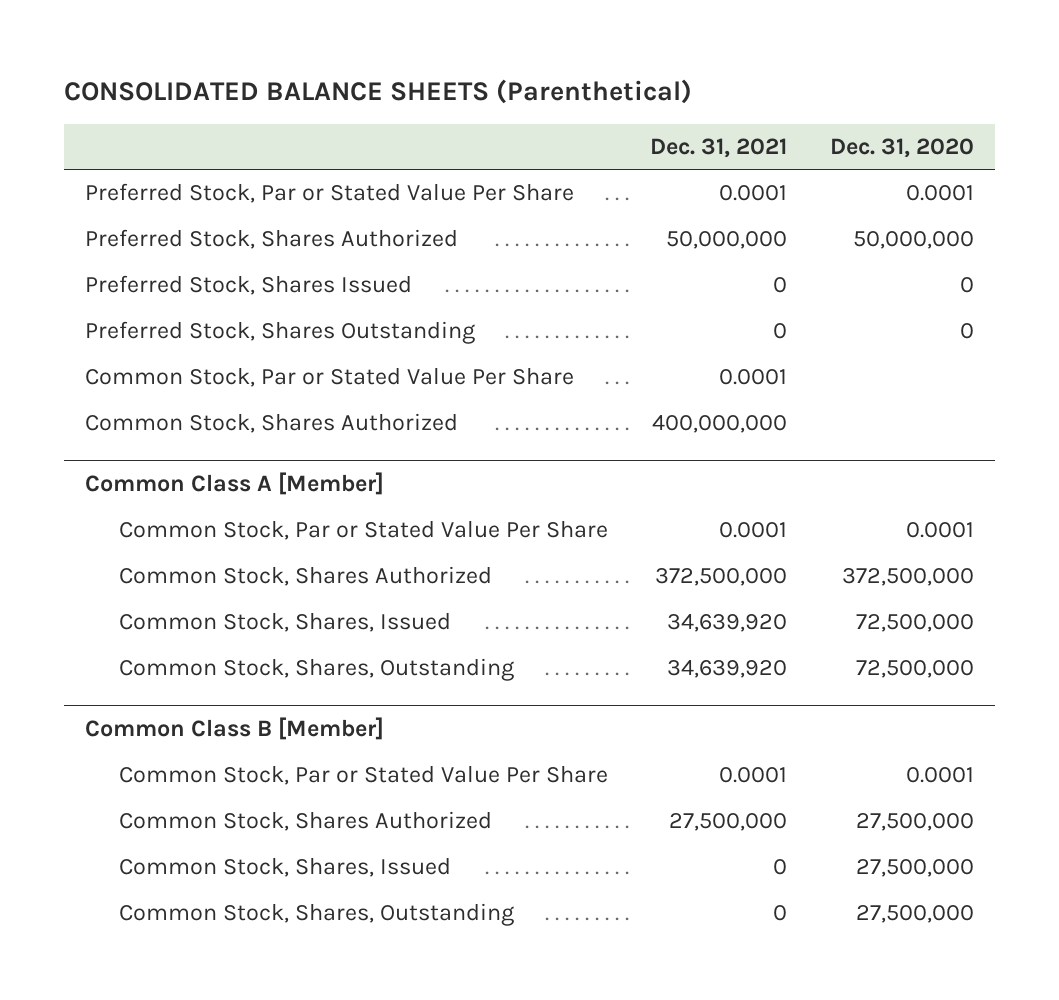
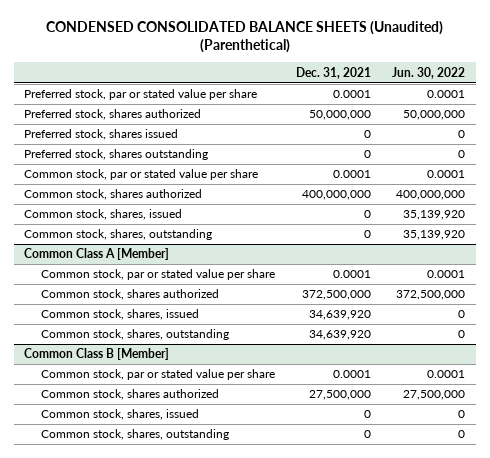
- CONSOLIDATED BALANCE SHEETS (Parenthetical)
+ CONDENSED CONSOLIDATED BALANCE SHEETS (Unaudited) (Parenthetical)
- | Dec. 31, 2021 | Dec. 31, 2020
+ | Dec. 31, 2021 | Jun. 30, 2022
- Preferred Stock, Par or Stated Value Per Share | 0.0001 | 0.0001
- Preferred Stock, Shares Authorized | 50,000,000 | 50,000,000
- Preferred Stock, Shares Issued | 0 | 0
- Preferred Stock, Shares Outstanding | 0 | 0
- Common Stock, Par or Stated Value Per Share | 0.0001 |
- Common Stock, Shares Authorized | 400,000,000 |
+ Preferred stock, par or stated value per share | 0.0001 | 0.0001
+ Preferred stock, shares authorized | 50,000,000 | 50,000,000
+ Preferred stock, shares issued | 0 | 0
+ Preferred stock, shares outstanding | 0 | 0
+ Common stock, par or stated value per share | 0.0001 | 0.0001
+ Common stock, shares authorized | 400,000,000 | 400,000,000
+ Common stock, shares, issued | 0 | 35,139,920
+ Common stock, shares, outstanding | 0 | 35,139,920
@ Common Class A [Member]
- Common Stock, Par or Stated Value Per Share | 0.0001 | 0.0001
- Common Stock, Shares Authorized | 372,500,000 | 372,500,000
- Common Stock, Shares, Issued | 34,639,920 | 72,500,000
- Common Stock, Shares, Outstanding | 34,639,920 | 72,500,000
+ Common stock, par or stated value per share | 0.0001 | 0.0001
+ Common stock, shares authorized | 372,500,000 | 372,500,000
+ Common stock, shares, issued | 34,639,920 | 0
+ Common stock, shares, outstanding | 34,639,920 | 0
@ Common Class B [Member]
- Common Stock, Par or Stated Value Per Share | 0.0001 | 0.0001
- Common Stock, Shares Authorized | 27,500,000 | 27,500,000
- Common Stock, Shares, Issued | 0 | 27,500,000
- Common Stock, Shares, Outstanding | 0 | 27,500,000
+ Common stock, par or stated value per share | 0.0001 | 0.0001
+ Common stock, shares authorized | 27,500,000 | 27,500,000
+ Common stock, shares, issued | 0 | 0
+ Common stock, shares, outstanding | 0 | 0

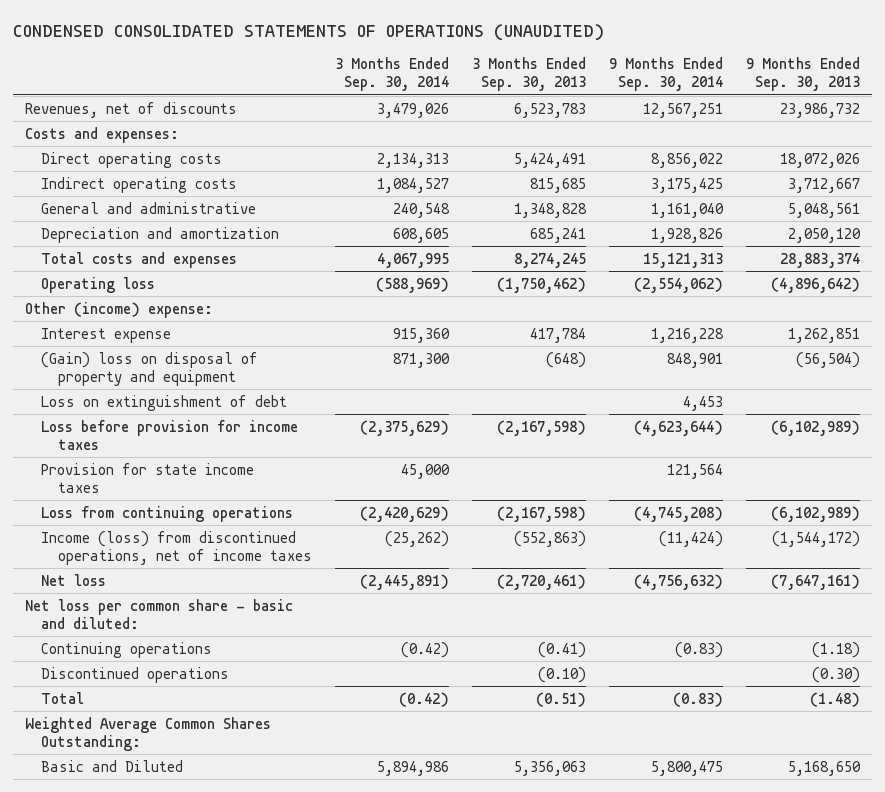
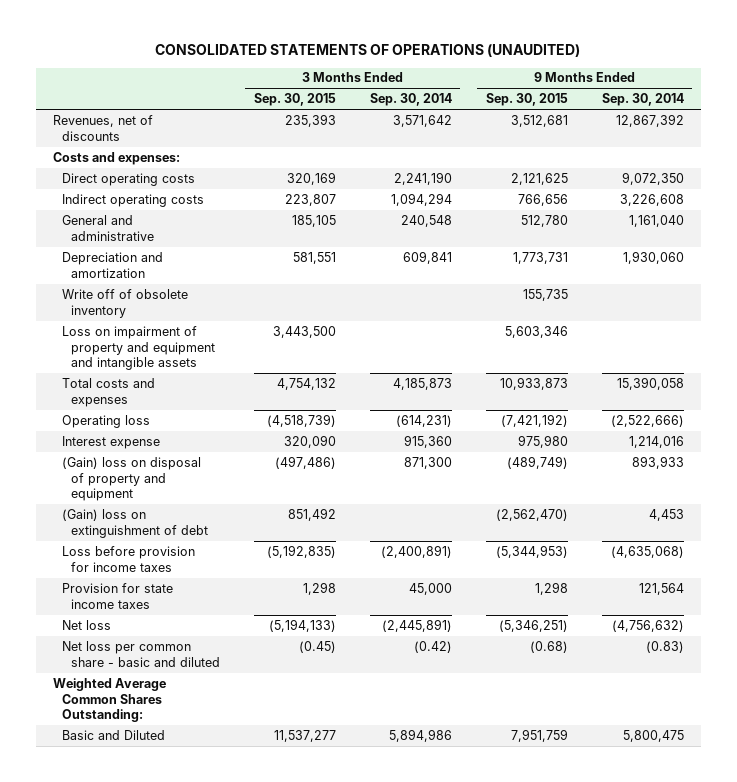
- CONDENSED CONSOLIDATED STATEMENTS OF OPERATIONS (UNAUDITED)
+ CONSOLIDATED STATEMENTS OF OPERATIONS (UNAUDITED)
- | 3 Months Ended Sep. 30, 2014 | 3 Months Ended Sep. 30, 2013 | 9 Months Ended Sep. 30, 2014 | 9 Months Ended Sep. 30, 2013
+ | 3 Months Ended Sep. 30, 2015 | 3 Months Ended Sep. 30, 2014 | 9 Months Ended Sep. 30, 2015 | 9 Months Ended Sep. 30, 2014
- Revenues, net of discounts | 3,479,026 | 6,523,783 | 12,567,251 | 23,986,732
+ Revenues, net of discounts | 235,393 | 3,571,642 | 3,512,681 | 12,867,392
- Direct operating costs | 2,134,313 | 5,424,491 | 8,856,022 | 18,072,026
- Indirect operating costs | 1,084,527 | 815,685 | 3,175,425 | 3,712,667
+ Direct operating costs | 320,169 | 2,241,190 | 2,121,625 | 9,072,350
+ Indirect operating costs | 223,807 | 1,094,294 | 766,656 | 3,226,608
- Depreciation and amortization | 608,605 | 685,241 | 1,928,826 | 2,050,120
- Total costs and expenses | 4,067,995 | 8,274,245 | 15,121,313 | 28,883,374
- Operating loss | (588,969) | (1,750,462) | (2,554,062) | (4,896,642)
- Other (income) expense:
- Interest expense | 915,360 | 417,784 | 1,216,228 | 1,262,851
- (Gain) loss on disposal of property and equipment | 871,300 | (648) | 848,901 | (56,504)
- Loss on extinguishment of debt | | | 4,453 |
- Loss before provision for income taxes | (2,375,629) | (2,167,598) | (4,623,644) | (6,102,989)
+ Depreciation and amortization | 581,551 | 609,841 | 1,773,731 | 1,930,060
+ Write off of obsolete inventory | | | 155,735 |
+ Loss on impairment of property and equipment and intangible assets | 3,443,500 | | 5,603,346 |
+ Total costs and expenses | 4,754,132 | 4,185,873 | 10,933,873 | 15,390,058
+ Operating loss | (4,518,739) | (614,231) | (7,421,192) | (2,522,666)
+ Interest expense | 320,090 | 915,360 | 975,980 | 1,214,016
+ (Gain) loss on disposal of property and equipment | (497,486) | 871,300 | (489,749) | 893,933
+ (Gain) loss on extinguishment of debt | 851,492 | | (2,562,470) | 4,453
+ Loss before provision for income taxes | (5,192,835) | (2,400,891) | (5,344,953) | (4,635,068)
- Loss from continuing operations | (2,420,629) | (2,167,598) | (4,745,208) | (6,102,989)
- Income (loss) from discontinued operations, net of income taxes | (25,262) | (552,863) | (11,424) | (1,544,172)
- Net loss per common share - basic and diluted:
- Continuing operations | (0.42) | (0.41) | (0.83) | (1.18)
- Discontinued operations | | (0.10) | | (0.30)
- Total | (0.42) | (0.51) | (0.83) | (1.48)
+ Net loss per common share - basic and diluted | (0.45) | (0.42) | (0.68) | (0.83)

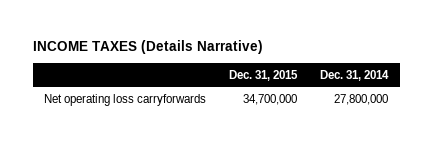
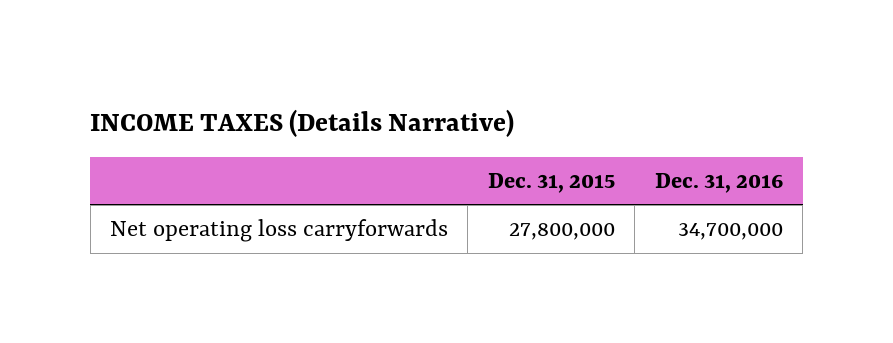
- | Dec. 31, 2015 | Dec. 31, 2014
+ | Dec. 31, 2015 | Dec. 31, 2016
- Net operating loss carryforwards | 34,700,000 | 27,800,000
+ Net operating loss carryforwards | 27,800,000 | 34,700,000

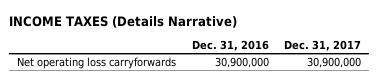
- | Dec. 31, 2015 | Dec. 31, 2016
+ | Dec. 31, 2016 | Dec. 31, 2017
- Net operating loss carryforwards | 27,800,000 | 34,700,000
+ Net operating loss carryforwards | 30,900,000 | 30,900,000

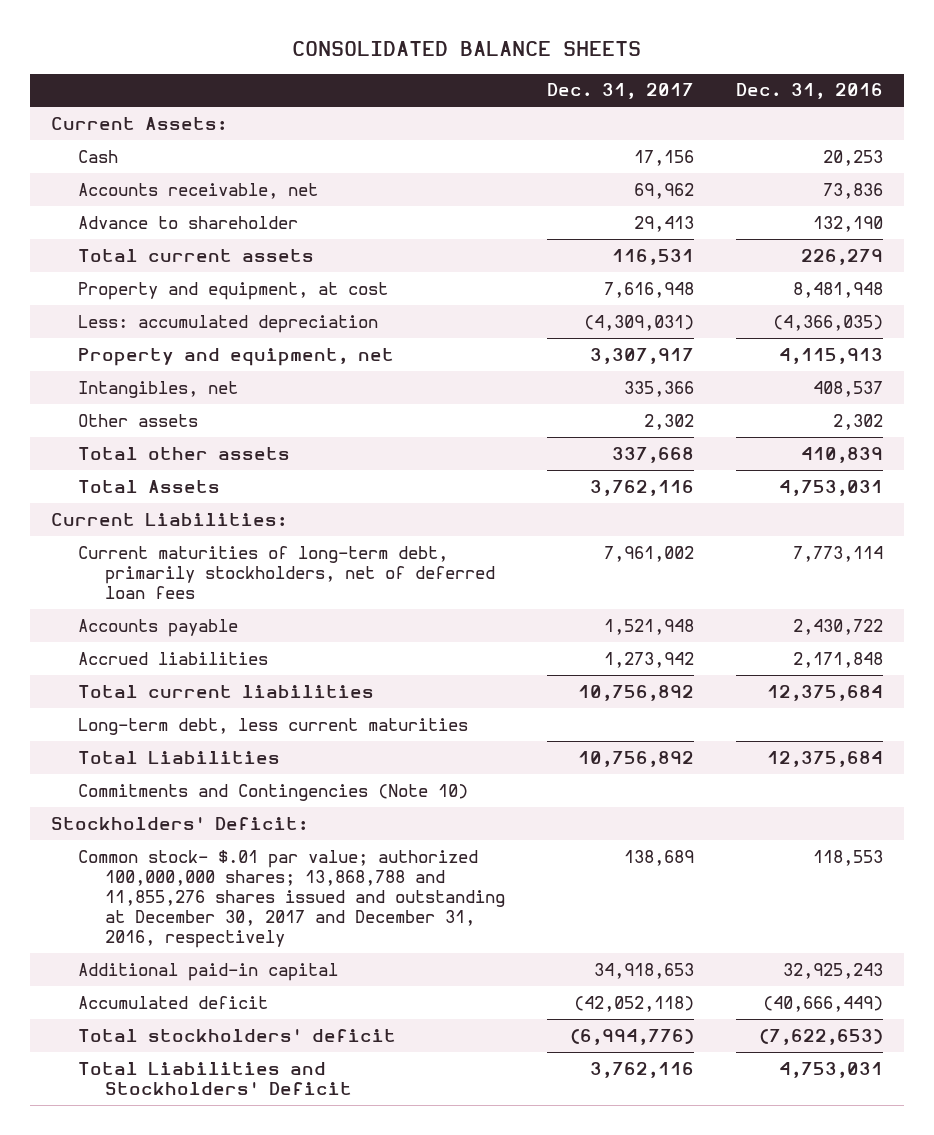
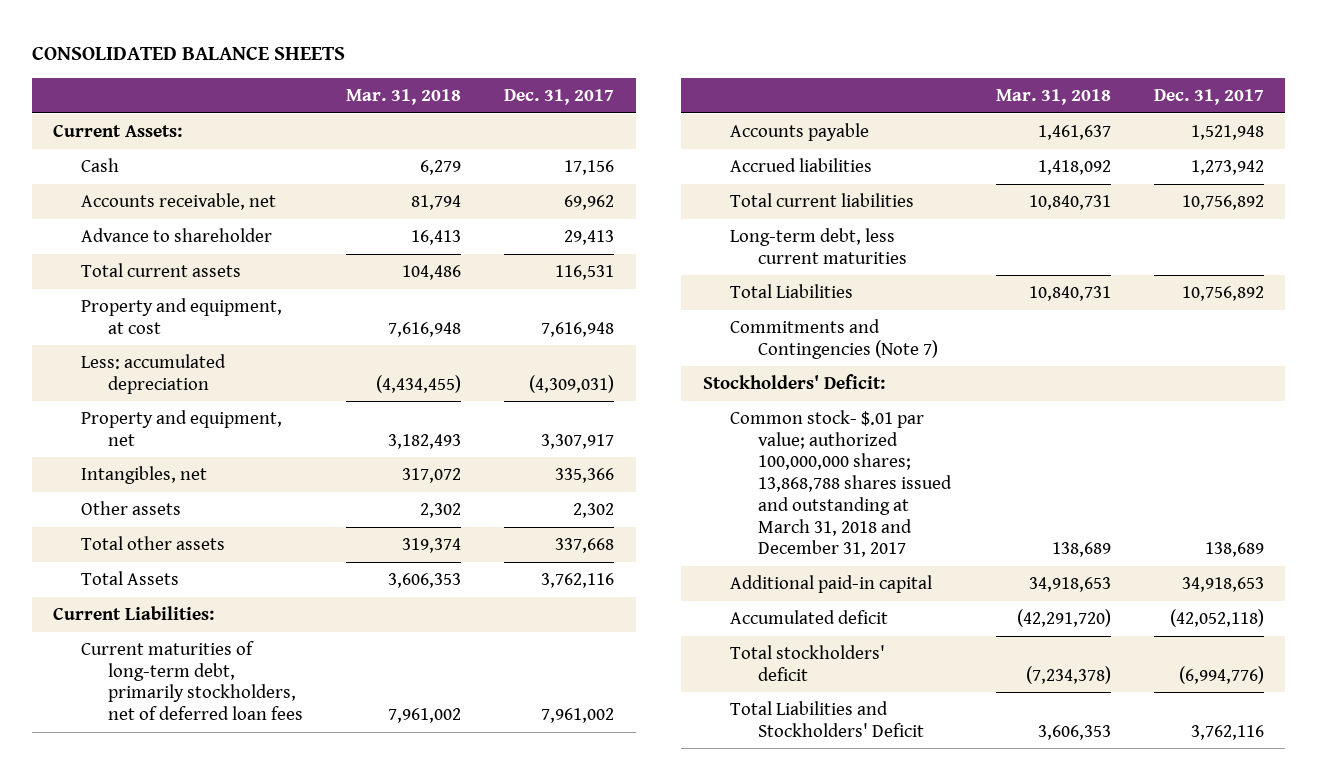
- | Dec. 31, 2017 | Dec. 31, 2016
+ | Mar. 31, 2018 | Dec. 31, 2017
- Commitments and Contingencies (Note 10)
+ Commitments and Contingencies (Note 7)
- Common stock- $.01 par value; authorized 100,000,000 shares; 13,868,788 and 11,855,276 shares issued and outstanding at December 30, 2017 and December 31, 2016, respectively | 138,689 | 118,553
+ Common stock- $.01 par value; authorized 100,000,000 shares; 13,868,788 shares issued and outstanding at March 31, 2018 and December 31, 2017 | 138,689 | 138,689

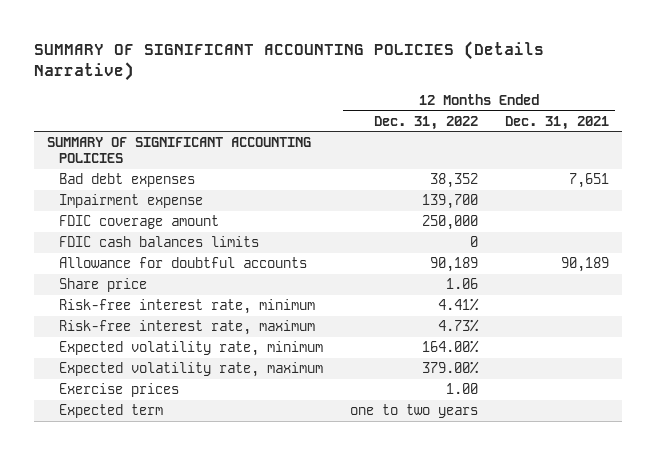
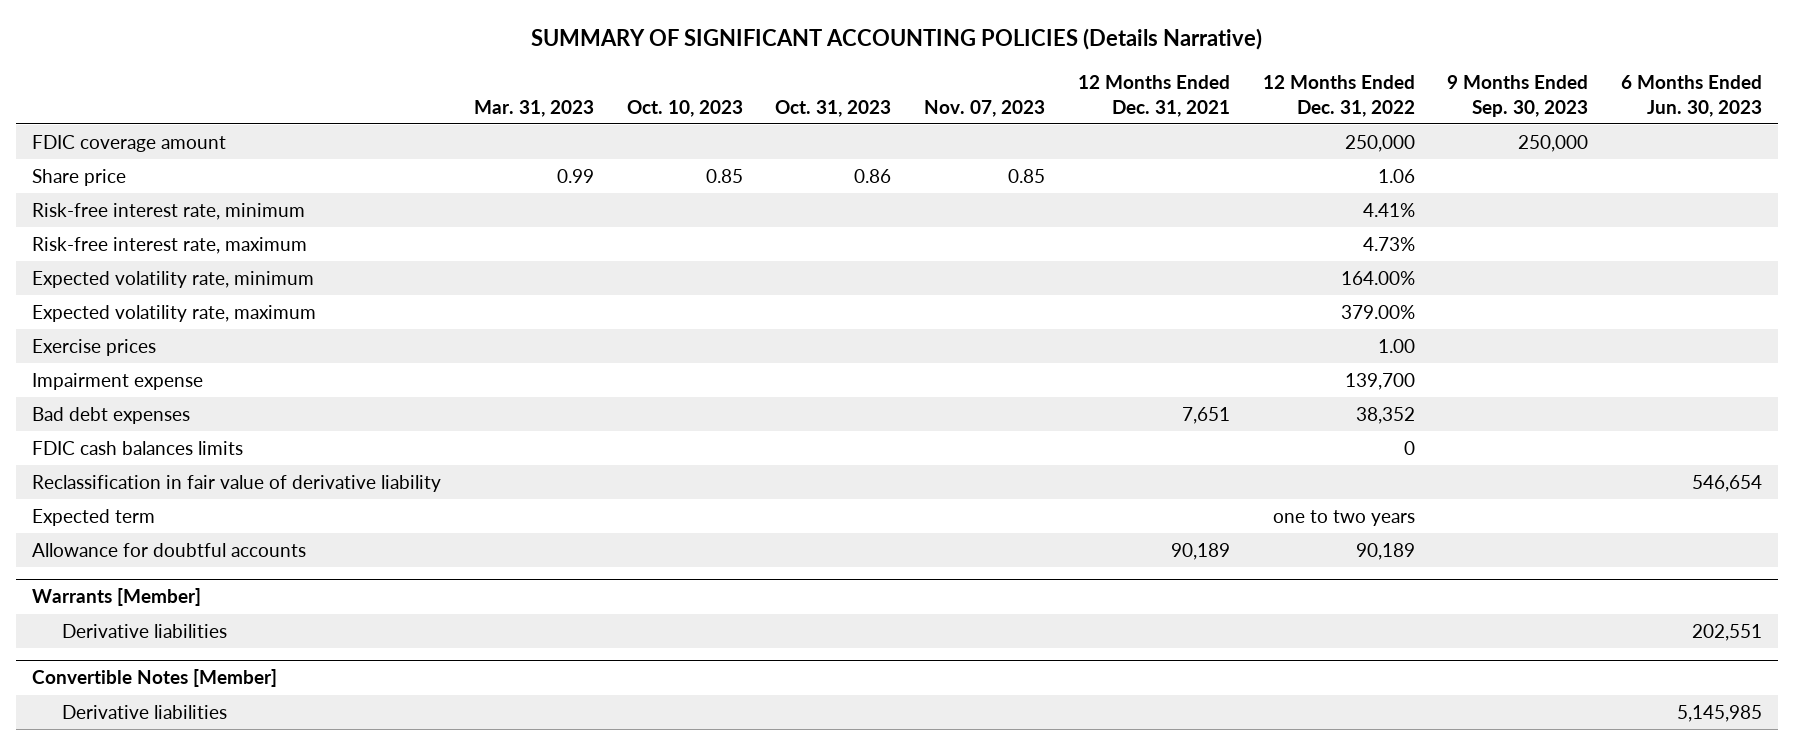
- | 12 Months Ended Dec. 31, 2022 | 12 Months Ended Dec. 31, 2021
+ | Mar. 31, 2023 | Oct. 10, 2023 | Oct. 31, 2023 | Nov. 07, 2023 | 12 Months Ended Dec. 31, 2021 | 12 Months Ended Dec. 31, 2022 | 9 Months Ended Sep. 30, 2023 | 6 Months Ended Jun. 30, 2023
- SUMMARY OF SIGNIFICANT ACCOUNTING POLICIES
moved down: Impairment expense | | | | | | 139,700 | |
moved down: Bad debt expenses | | | | | 7,651 | 38,352 | |
moved down: FDIC cash balances limits | | | | | | 0 | |
+ Reclassification in fair value of derivative liability | | | | | | | | 546,654
moved down: Allowance for doubtful accounts | | | | | 90,189 | 90,189 | |
+ Warrants [Member]
+ Derivative liabilities | | | | | | | | 202,551
+ Convertible Notes [Member]
+ Derivative liabilities | | | | | | | | 5,145,985

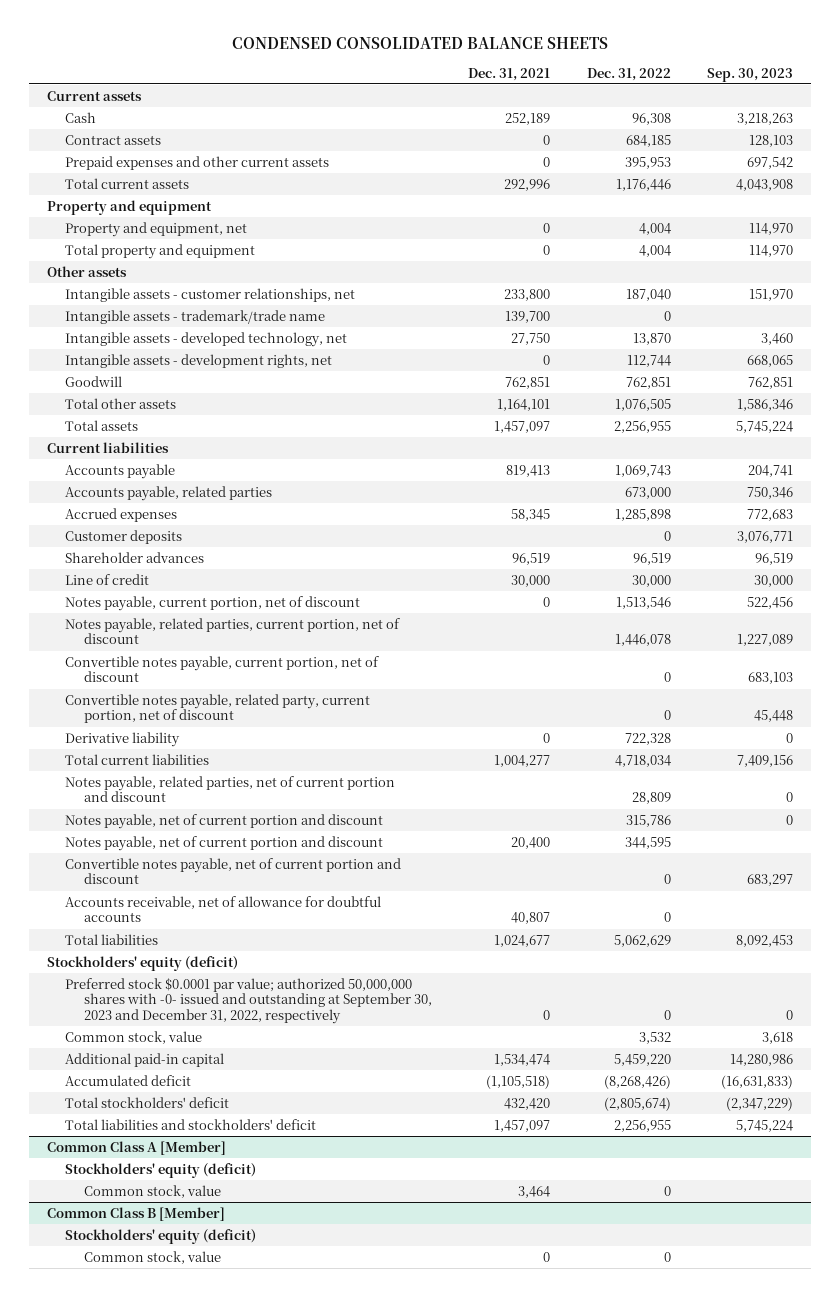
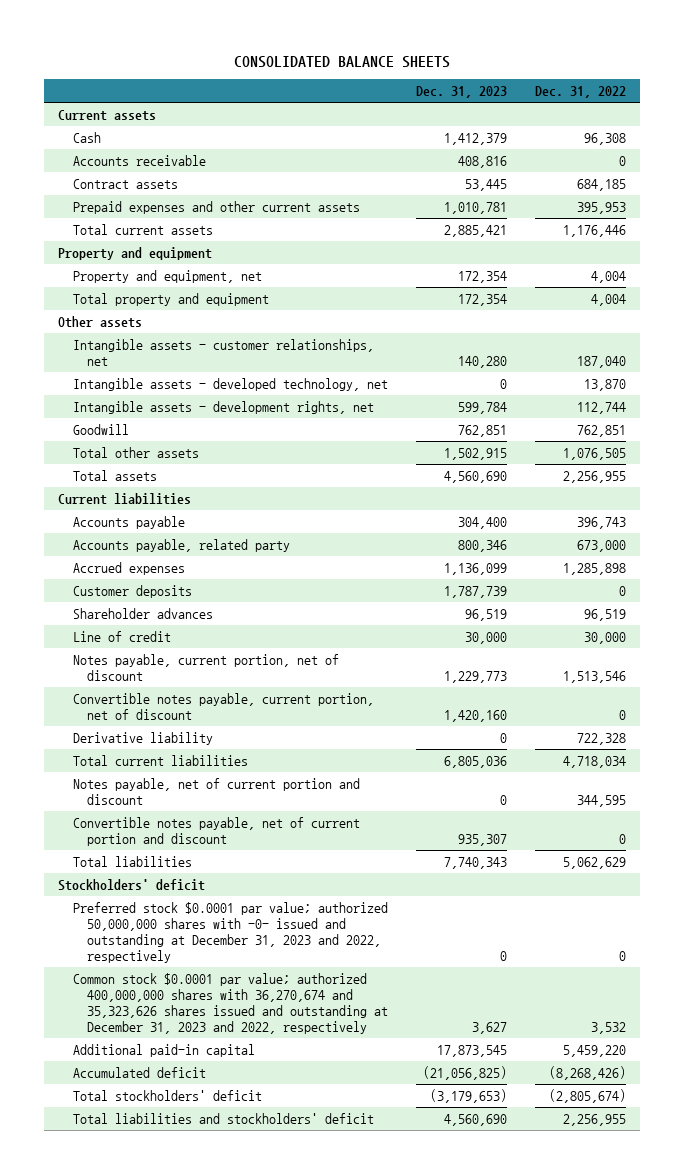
- CONDENSED CONSOLIDATED BALANCE SHEETS
+ CONSOLIDATED BALANCE SHEETS
- | Dec. 31, 2021 | Dec. 31, 2022 | Sep. 30, 2023
+ | Dec. 31, 2023 | Dec. 31, 2022
+ Accounts receivable | 408,816 | 0
- Intangible assets - trademark/trade name | 139,700 | 0 |
- Accounts payable | 819,413 | 1,069,743 | 204,741
- Accounts payable, related parties | | 673,000 | 750,346
+ Accounts payable | 304,400 | 396,743
+ Accounts payable, related party | 800,346 | 673,000
- Notes payable, related parties, current portion, net of discount | | 1,446,078 | 1,227,089
- Convertible notes payable, related party, current portion, net of discount | | 0 | 45,448
- Notes payable, related parties, net of current portion and discount | | 28,809 | 0
- Notes payable, net of current portion and discount | | 315,786 | 0
- Accounts receivable, net of allowance for doubtful accounts | 40,807 | 0 |
- Stockholders' equity (deficit)
- Preferred stock $0.0001 par value; authorized 50,000,000 shares with -0- issued and outstanding at September 30, 2023 and December 31, 2022, respectively | 0 | 0 | 0
- Common stock, value | | 3,532 | 3,618
+ Stockholders' deficit
+ Preferred stock $0.0001 par value; authorized 50,000,000 shares with -0- issued and outstanding at December 31, 2023 and 2022, respectively | 0 | 0
+ Common stock $0.0001 par value; authorized 400,000,000 shares with 36,270,674 and 35,323,626 shares issued and outstanding at December 31, 2023 and 2022, respectively | 3,627 | 3,532
- Common Class A [Member]
- Stockholders' equity (deficit)
- Common stock, value | 3,464 | 0 |
- Common Class B [Member]
- Stockholders' equity (deficit)
- Common stock, value | 0 | 0 |

